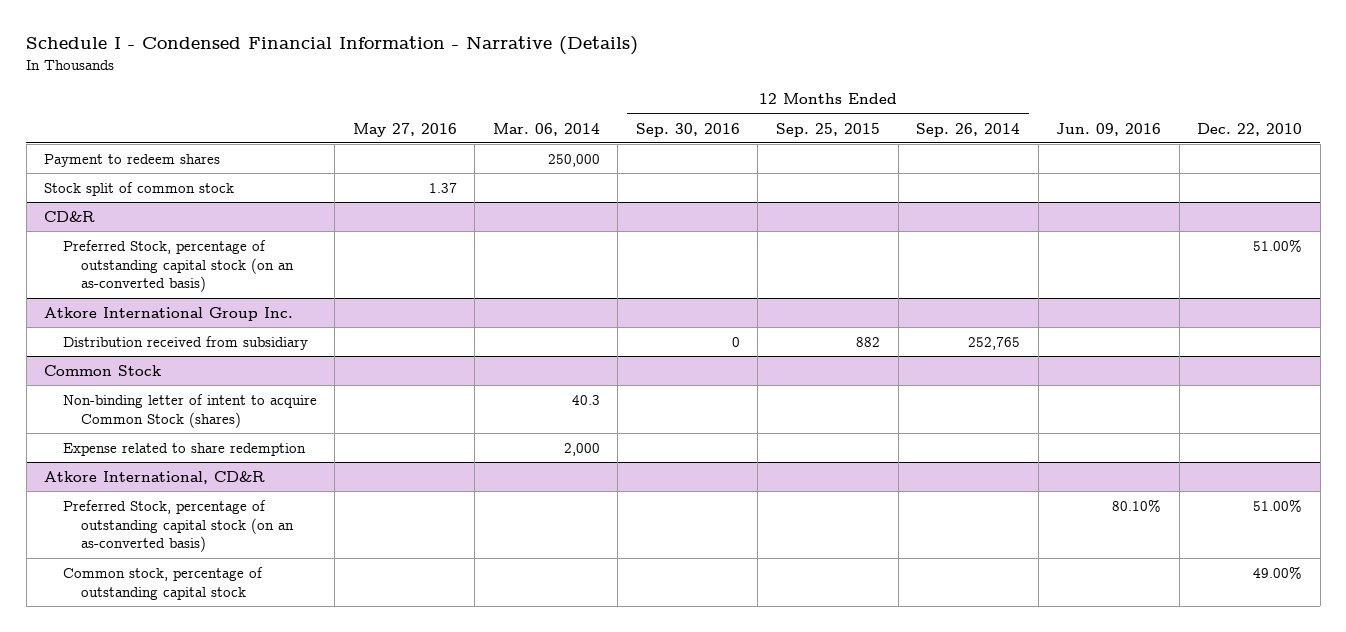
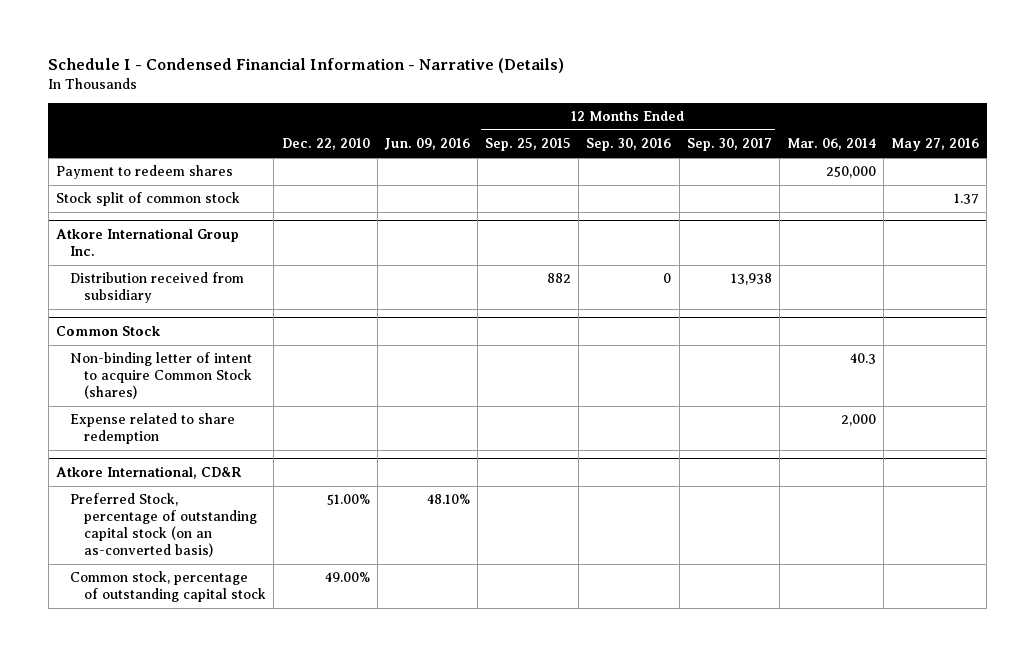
- | May 27, 2016 | Mar. 06, 2014 | 12 Months Ended Sep. 30, 2016 | 12 Months Ended Sep. 25, 2015 | 12 Months Ended Sep. 26, 2014 | Jun. 09, 2016 | Dec. 22, 2010
+ | Dec. 22, 2010 | Jun. 09, 2016 | 12 Months Ended Sep. 25, 2015 | 12 Months Ended Sep. 30, 2016 | 12 Months Ended Sep. 30, 2017 | Mar. 06, 2014 | May 27, 2016
- CD&R
- Preferred Stock, percentage of outstanding capital stock (on an as-converted basis) | | | | | | | 51.00%
@ Atkore International, CD&R
- Preferred Stock, percentage of outstanding capital stock (on an as-converted basis) | | | | | | 80.10% | 51.00%
+ Preferred Stock, percentage of outstanding capital stock (on an as-converted basis) | 51.00% | 48.10% | | | | |

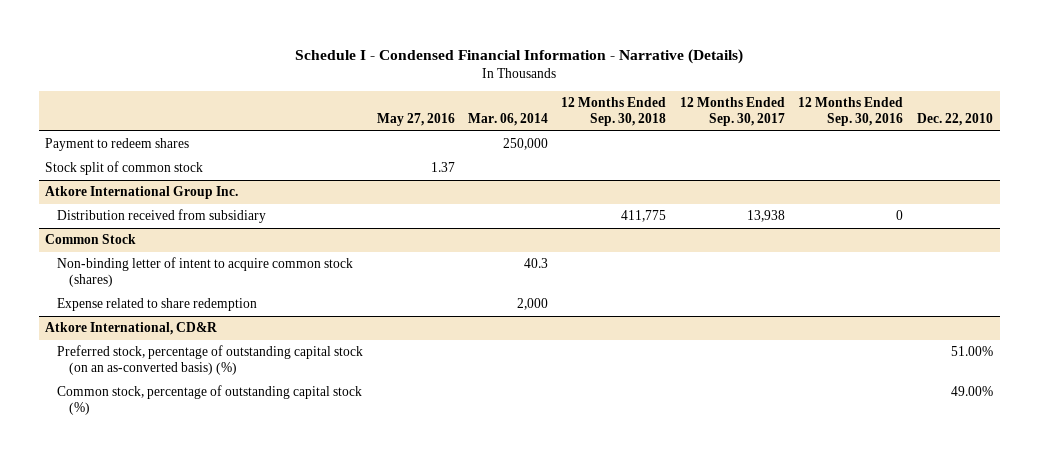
- | Dec. 22, 2010 | Jun. 09, 2016 | 12 Months Ended Sep. 25, 2015 | 12 Months Ended Sep. 30, 2016 | 12 Months Ended Sep. 30, 2017 | Mar. 06, 2014 | May 27, 2016
+ | May 27, 2016 | Mar. 06, 2014 | 12 Months Ended Sep. 30, 2018 | 12 Months Ended Sep. 30, 2017 | 12 Months Ended Sep. 30, 2016 | Dec. 22, 2010
@ Common Stock
- Non-binding letter of intent to acquire Common Stock (shares) | | | | | | 40.3 |
+ Non-binding letter of intent to acquire common stock (shares) | | 40.3 | | | |
@ Atkore International, CD&R
- Preferred Stock, percentage of outstanding capital stock (on an as-converted basis) | 51.00% | 48.10% | | | | |
- Common stock, percentage of outstanding capital stock | 49.00% | | | | | |
+ Preferred stock, percentage of outstanding capital stock (on an as-converted basis) (%) | | | | | | 51.00%
+ Common stock, percentage of outstanding capital stock (%) | | | | | | 49.00%

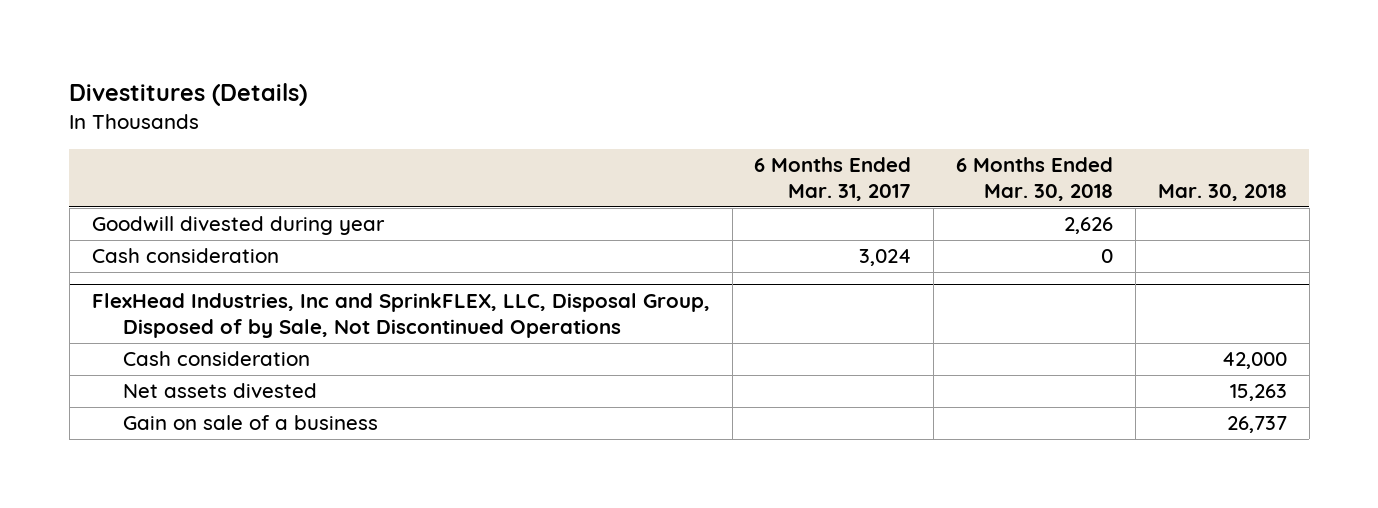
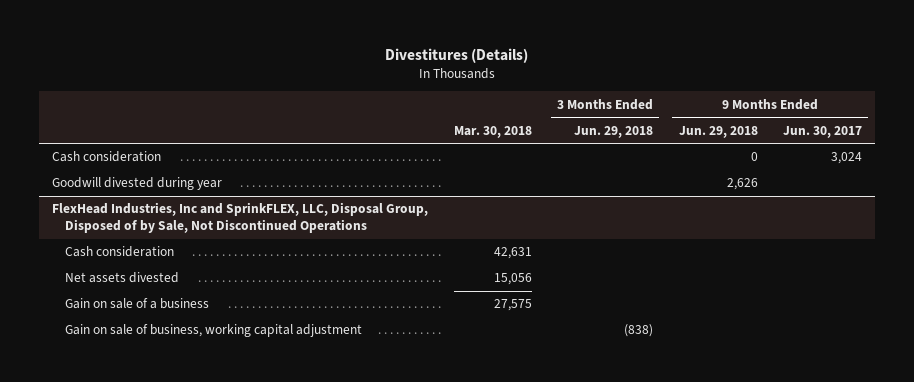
- | 6 Months Ended Mar. 31, 2017 | 6 Months Ended Mar. 30, 2018 | Mar. 30, 2018
+ | Mar. 30, 2018 | 3 Months Ended Jun. 29, 2018 | 9 Months Ended Jun. 29, 2018 | 9 Months Ended Jun. 30, 2017
moved down: Goodwill divested during year | | | 2,626 |
@ FlexHead Industries, Inc and SprinkFLEX, LLC, Disposal Group, Disposed of by Sale, Not Discontinued Operations
- Cash consideration | | | 42,000
- Net assets divested | | | 15,263
- Gain on sale of a business | | | 26,737
+ Cash consideration | 42,631 | | |
+ Net assets divested | 15,056 | | |
+ Gain on sale of a business | 27,575 | | |
+ Gain on sale of business, working capital adjustment | | (838) | |

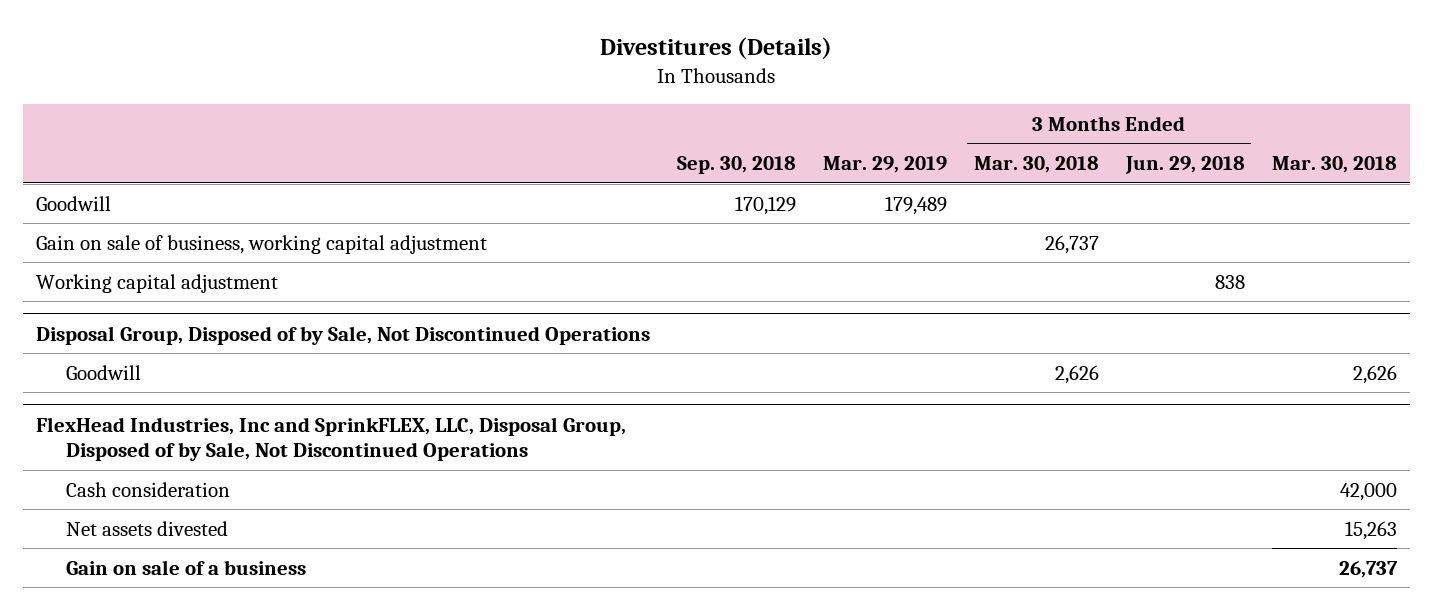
- | Mar. 30, 2018 | 3 Months Ended Jun. 29, 2018 | 9 Months Ended Jun. 29, 2018 | 9 Months Ended Jun. 30, 2017
+ | Sep. 30, 2018 | Mar. 29, 2019 | 3 Months Ended Mar. 30, 2018 | 3 Months Ended Jun. 29, 2018 | Mar. 30, 2018
- Cash consideration | | | 0 | 3,024
- Goodwill divested during year | | | 2,626 |
+ Goodwill | 170,129 | 179,489 | | |
+ Gain on sale of business, working capital adjustment | | | 26,737 | |
+ Working capital adjustment | | | | 838 |
+ Disposal Group, Disposed of by Sale, Not Discontinued Operations
+ Goodwill | | | 2,626 | | 2,626
@ FlexHead Industries, Inc and SprinkFLEX, LLC, Disposal Group, Disposed of by Sale, Not Discontinued Operations
- Cash consideration | 42,631 | | |
- Net assets divested | 15,056 | | |
- Gain on sale of a business | 27,575 | | |
- Gain on sale of business, working capital adjustment | | (838) | |
+ Cash consideration | | | | | 42,000
+ Net assets divested | | | | | 15,263
+ Gain on sale of a business | | | | | 26,737

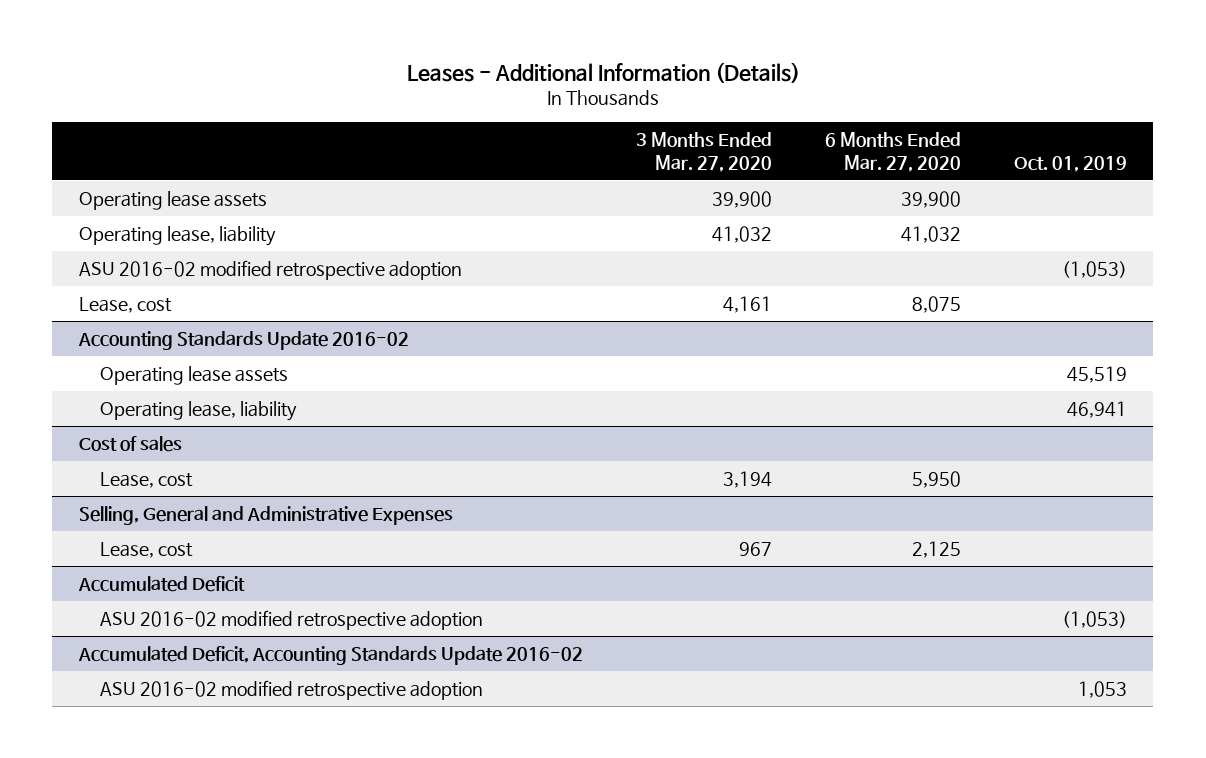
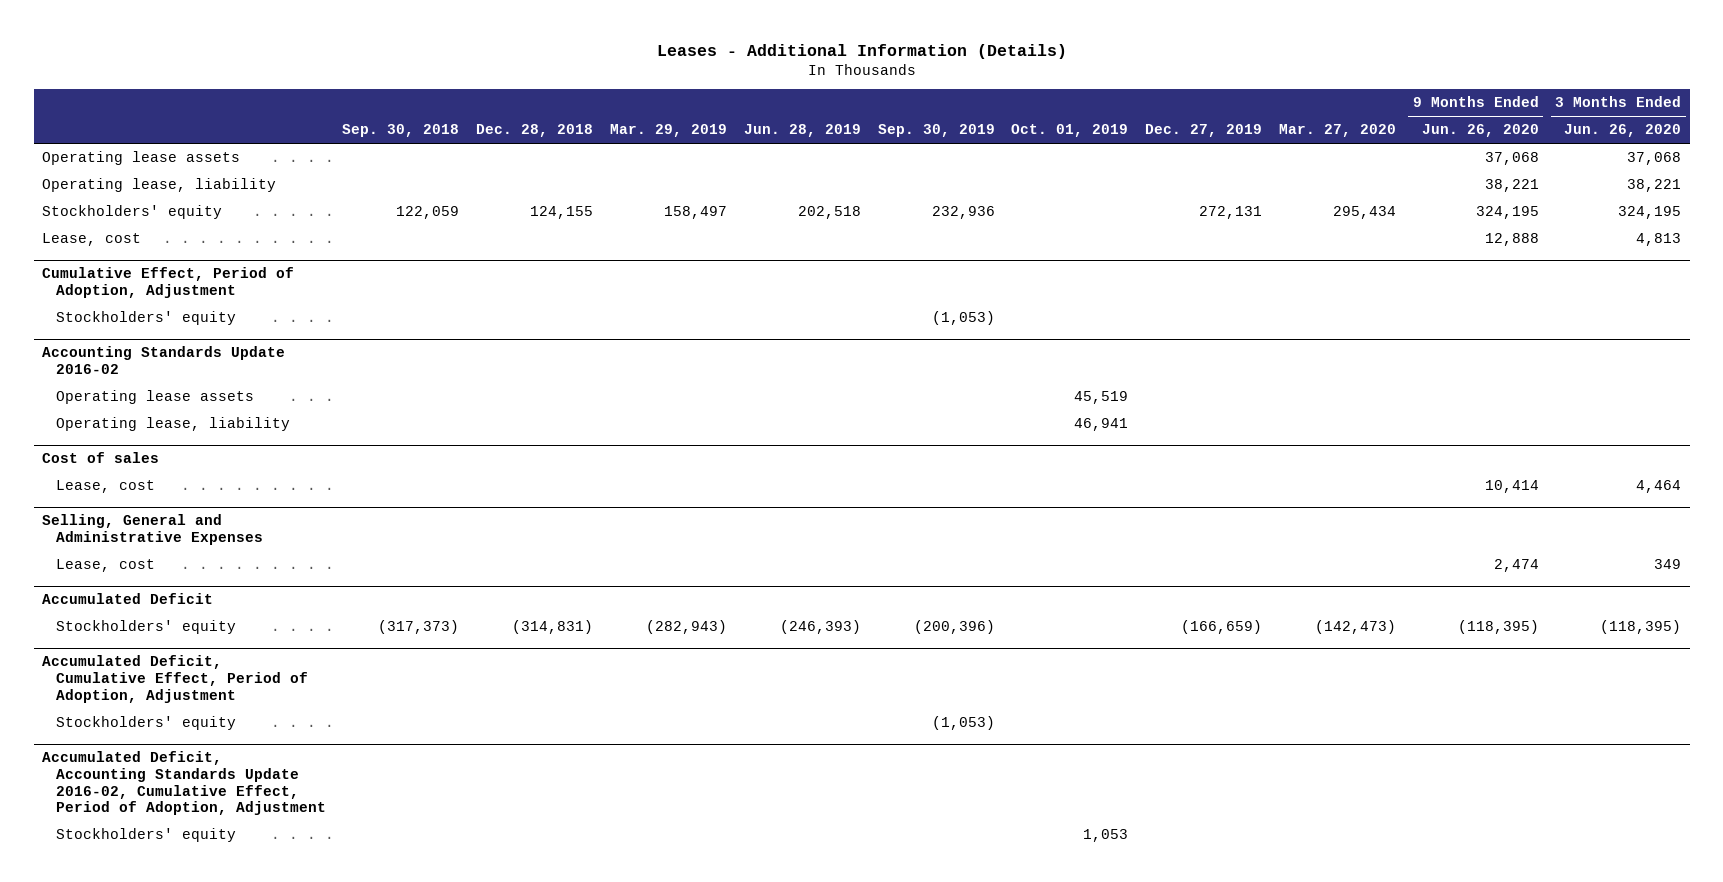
- | 3 Months Ended Mar. 27, 2020 | 6 Months Ended Mar. 27, 2020 | Oct. 01, 2019
+ | Sep. 30, 2018 | Dec. 28, 2018 | Mar. 29, 2019 | Jun. 28, 2019 | Sep. 30, 2019 | Oct. 01, 2019 | Dec. 27, 2019 | Mar. 27, 2020 | 9 Months Ended Jun. 26, 2020 | 3 Months Ended Jun. 26, 2020
- ASU 2016-02 modified retrospective adoption | | | (1,053)
+ Stockholders' equity | 122,059 | 124,155 | 158,497 | 202,518 | 232,936 | | 272,131 | 295,434 | 324,195 | 324,195
+ Cumulative Effect, Period of Adoption, Adjustment
+ Stockholders' equity | | | | | (1,053) | | | | |
@ Accumulated Deficit
- ASU 2016-02 modified retrospective adoption | | | (1,053)
- Accumulated Deficit, Accounting Standards Update 2016-02
- ASU 2016-02 modified retrospective adoption | | | 1,053
@ Accumulated Deficit
+ Stockholders' equity | (317,373) | (314,831) | (282,943) | (246,393) | (200,396) | | (166,659) | (142,473) | (118,395) | (118,395)
+ Accumulated Deficit, Cumulative Effect, Period of Adoption, Adjustment
+ Stockholders' equity | | | | | (1,053) | | | | |
+ Accumulated Deficit, Accounting Standards Update 2016-02, Cumulative Effect, Period of Adoption, Adjustment
+ Stockholders' equity | | | | | | 1,053 | | | |

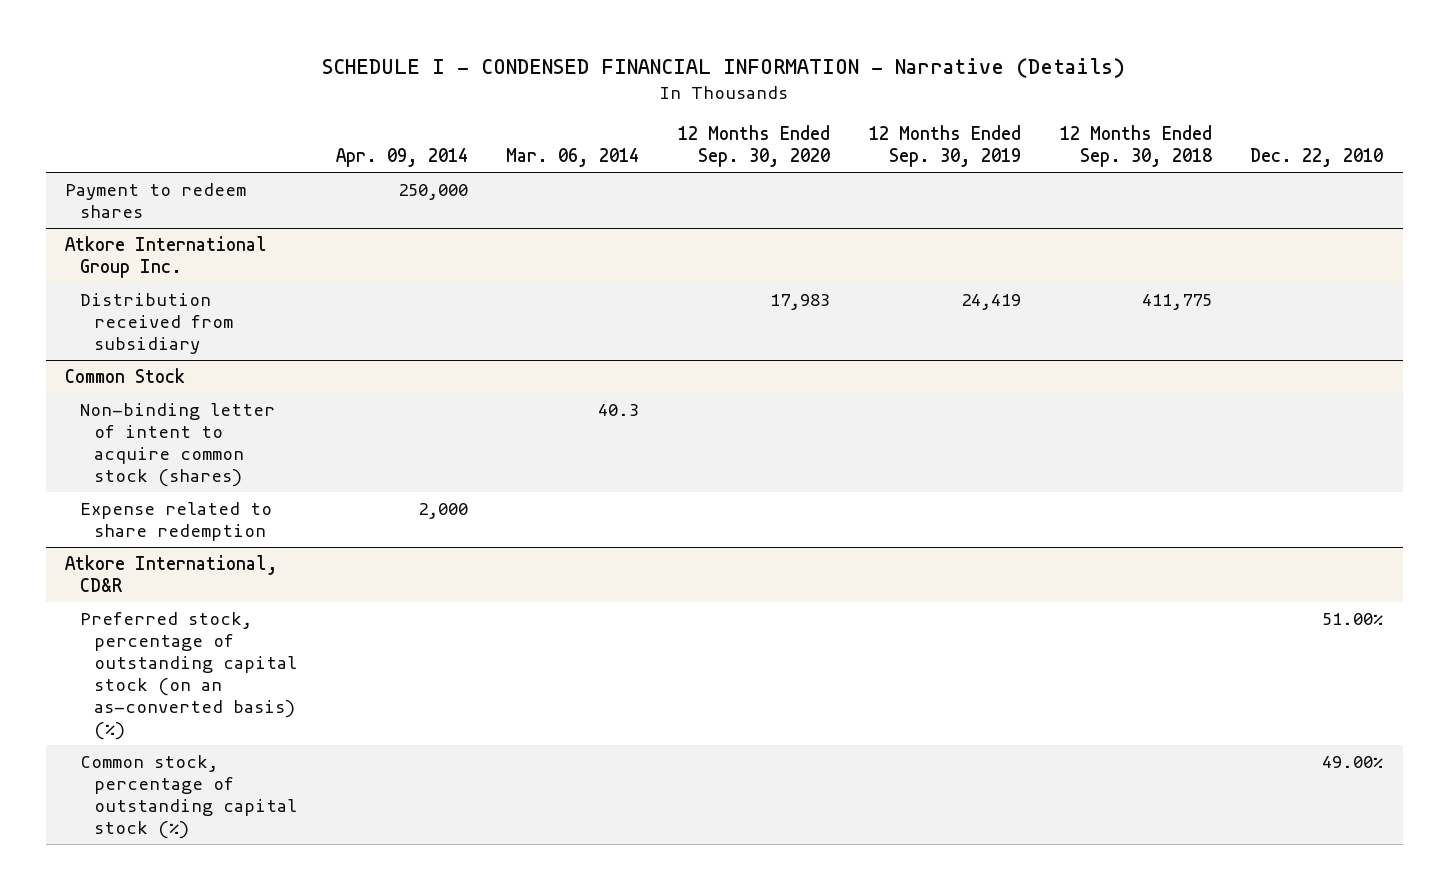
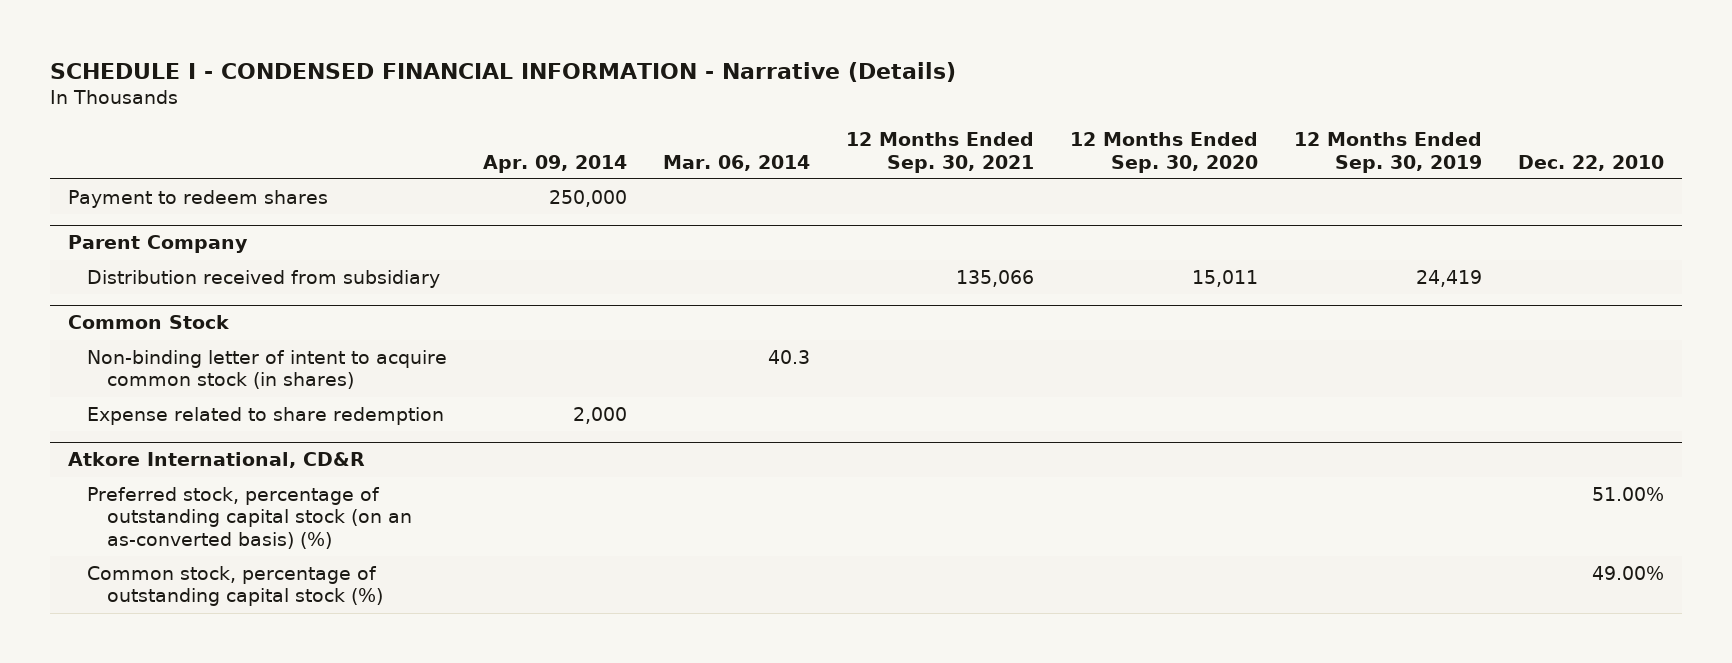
- | Apr. 09, 2014 | Mar. 06, 2014 | 12 Months Ended Sep. 30, 2020 | 12 Months Ended Sep. 30, 2019 | 12 Months Ended Sep. 30, 2018 | Dec. 22, 2010
+ | Apr. 09, 2014 | Mar. 06, 2014 | 12 Months Ended Sep. 30, 2021 | 12 Months Ended Sep. 30, 2020 | 12 Months Ended Sep. 30, 2019 | Dec. 22, 2010
- Atkore International Group Inc.
- Distribution received from subsidiary | | | 17,983 | 24,419 | 411,775 |
+ Parent Company
+ Distribution received from subsidiary | | | 135,066 | 15,011 | 24,419 |
@ Common Stock
- Non-binding letter of intent to acquire common stock (shares) | | 40.3 | | | |
+ Non-binding letter of intent to acquire common stock (in shares) | | 40.3 | | | |

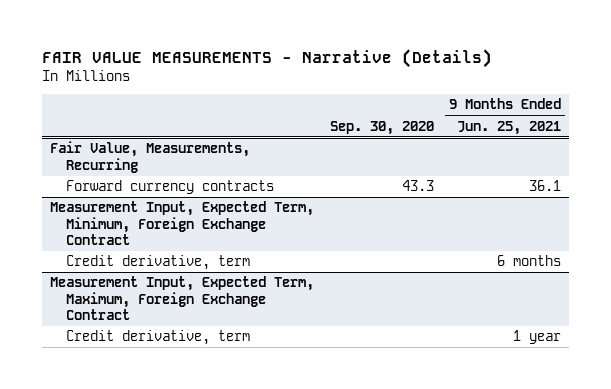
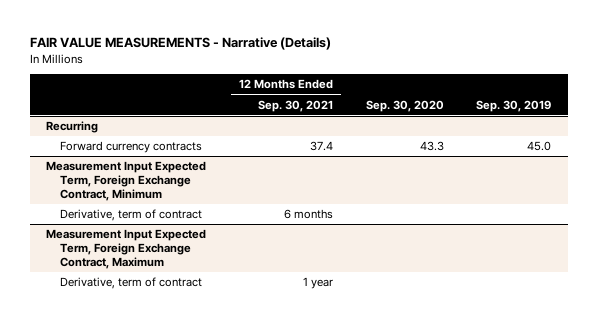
- | Sep. 30, 2020 | 9 Months Ended Jun. 25, 2021
+ | 12 Months Ended Sep. 30, 2021 | Sep. 30, 2020 | Sep. 30, 2019
- Fair Value, Measurements, Recurring
+ Recurring
- Measurement Input, Expected Term, Minimum, Foreign Exchange Contract
- Credit derivative, term | | 6 months
- Measurement Input, Expected Term, Maximum, Foreign Exchange Contract
- Credit derivative, term | | 1 year
+ Measurement Input Expected Term, Foreign Exchange Contract, Minimum
+ Derivative, term of contract | 6 months | |
+ Measurement Input Expected Term, Foreign Exchange Contract, Maximum
+ Derivative, term of contract | 1 year | |

